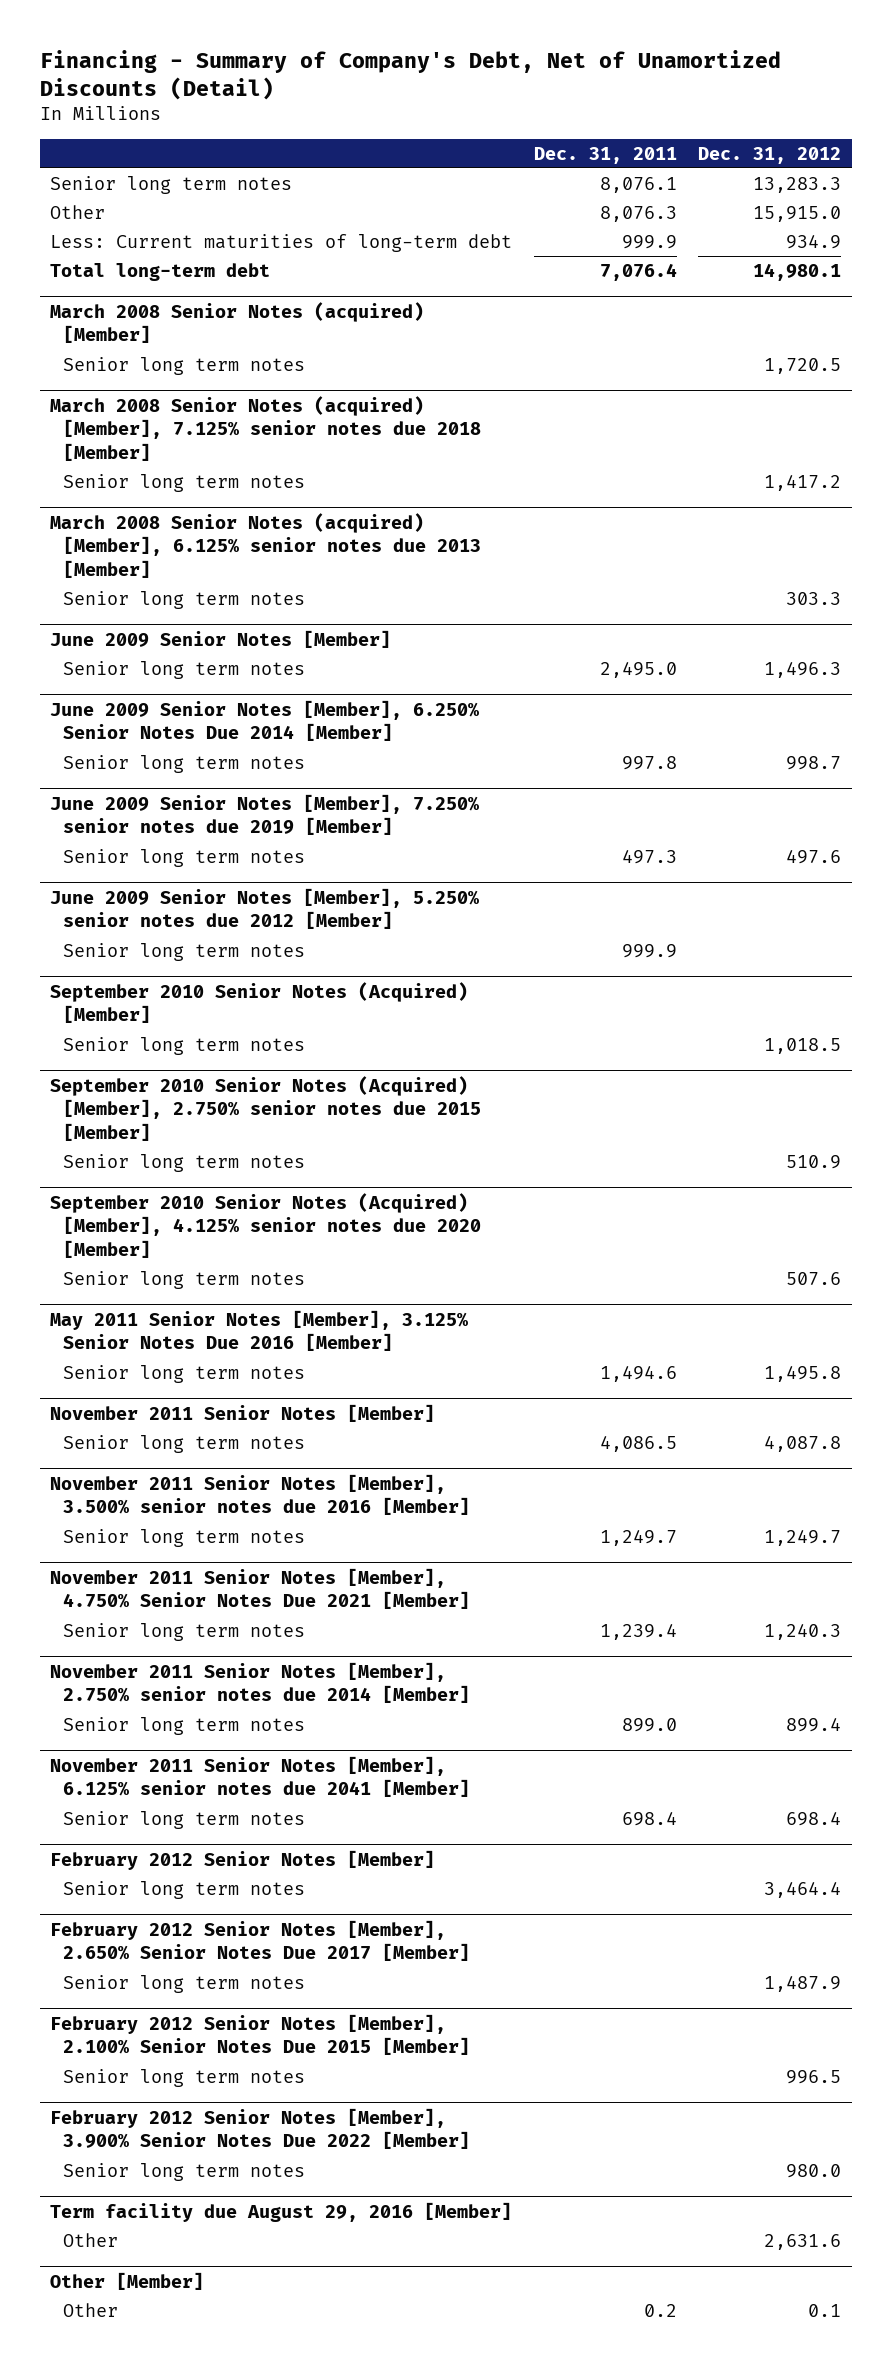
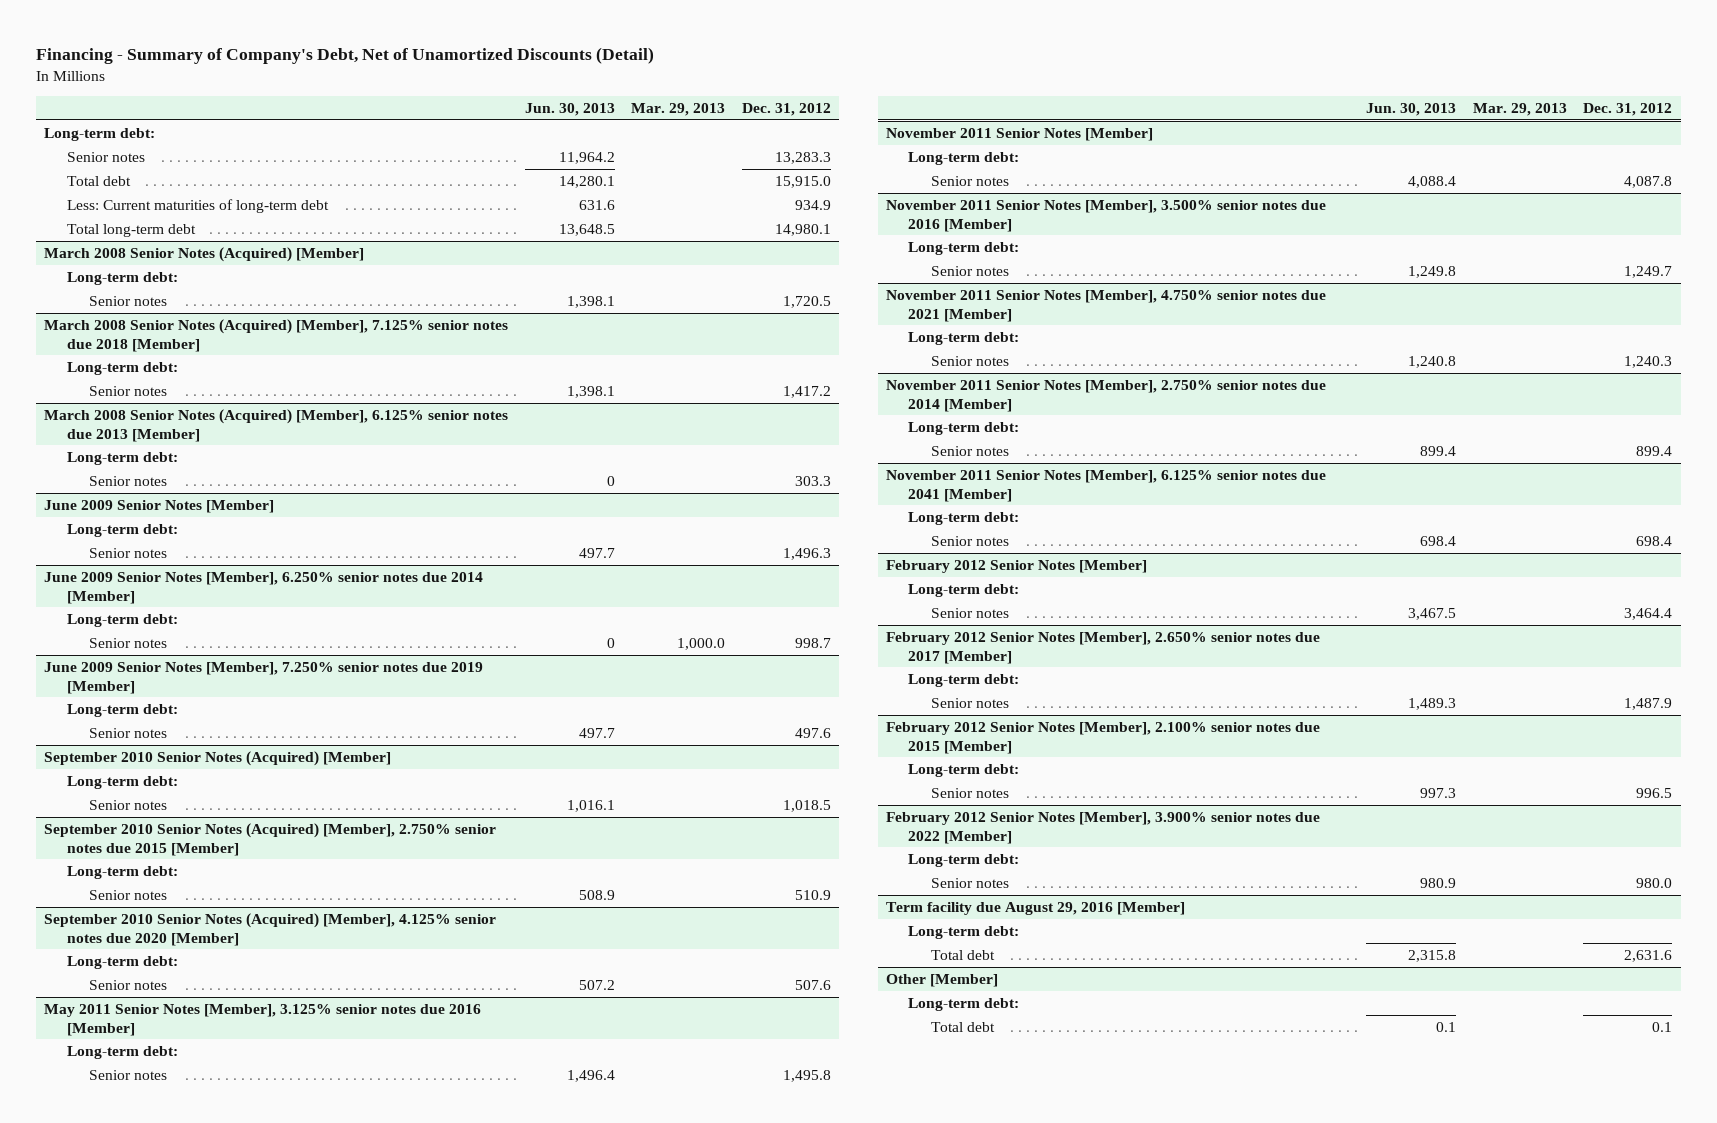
- | Dec. 31, 2011 | Dec. 31, 2012
+ | Jun. 30, 2013 | Mar. 29, 2013 | Dec. 31, 2012
- Senior long term notes | 8,076.1 | 13,283.3
- Other | 8,076.3 | 15,915.0
+ Long-term debt:
+ Senior notes | 11,964.2 | | 13,283.3
+ Total debt | 14,280.1 | | 15,915.0
- March 2008 Senior Notes (acquired) [Member]
- Senior long term notes | | 1,720.5
- March 2008 Senior Notes (acquired) [Member], 7.125% senior notes due 2018 [Member]
- Senior long term notes | | 1,417.2
- March 2008 Senior Notes (acquired) [Member], 6.125% senior notes due 2013 [Member]
- Senior long term notes | | 303.3
+ March 2008 Senior Notes (Acquired) [Member]
+ Long-term debt:
+ Senior notes | 1,398.1 | | 1,720.5
+ March 2008 Senior Notes (Acquired) [Member], 7.125% senior notes due 2018 [Member]
+ Long-term debt:
+ Senior notes | 1,398.1 | | 1,417.2
+ March 2008 Senior Notes (Acquired) [Member], 6.125% senior notes due 2013 [Member]
+ Long-term debt:
+ Senior notes | 0 | | 303.3
@ June 2009 Senior Notes [Member]
- Senior long term notes | 2,495.0 | 1,496.3
- June 2009 Senior Notes [Member], 6.250% Senior Notes Due 2014 [Member]
- Senior long term notes | 997.8 | 998.7
@ June 2009 Senior Notes [Member]
+ Long-term debt:
+ Senior notes | 497.7 | | 1,496.3
+ June 2009 Senior Notes [Member], 6.250% senior notes due 2014 [Member]
+ Long-term debt:
+ Senior notes | 0 | 1,000.0 | 998.7
@ June 2009 Senior Notes [Member], 7.250% senior notes due 2019 [Member]
- Senior long term notes | 497.3 | 497.6
- June 2009 Senior Notes [Member], 5.250% senior notes due 2012 [Member]
- Senior long term notes | 999.9 |
@ June 2009 Senior Notes [Member], 7.250% senior notes due 2019 [Member]
+ Long-term debt:
+ Senior notes | 497.7 | | 497.6
@ September 2010 Senior Notes (Acquired) [Member]
- Senior long term notes | | 1,018.5
+ Long-term debt:
+ Senior notes | 1,016.1 | | 1,018.5
@ September 2010 Senior Notes (Acquired) [Member], 2.750% senior notes due 2015 [Member]
- Senior long term notes | | 510.9
+ Long-term debt:
+ Senior notes | 508.9 | | 510.9
@ September 2010 Senior Notes (Acquired) [Member], 4.125% senior notes due 2020 [Member]
- Senior long term notes | | 507.6
- May 2011 Senior Notes [Member], 3.125% Senior Notes Due 2016 [Member]
- Senior long term notes | 1,494.6 | 1,495.8
@ September 2010 Senior Notes (Acquired) [Member], 4.125% senior notes due 2020 [Member]
+ Long-term debt:
+ Senior notes | 507.2 | | 507.6
+ May 2011 Senior Notes [Member], 3.125% senior notes due 2016 [Member]
+ Long-term debt:
+ Senior notes | 1,496.4 | | 1,495.8
@ November 2011 Senior Notes [Member]
- Senior long term notes | 4,086.5 | 4,087.8
+ Long-term debt:
+ Senior notes | 4,088.4 | | 4,087.8
@ November 2011 Senior Notes [Member], 3.500% senior notes due 2016 [Member]
- Senior long term notes | 1,249.7 | 1,249.7
- November 2011 Senior Notes [Member], 4.750% Senior Notes Due 2021 [Member]
- Senior long term notes | 1,239.4 | 1,240.3
@ November 2011 Senior Notes [Member], 3.500% senior notes due 2016 [Member]
+ Long-term debt:
+ Senior notes | 1,249.8 | | 1,249.7
+ November 2011 Senior Notes [Member], 4.750% senior notes due 2021 [Member]
+ Long-term debt:
+ Senior notes | 1,240.8 | | 1,240.3
@ November 2011 Senior Notes [Member], 2.750% senior notes due 2014 [Member]
- Senior long term notes | 899.0 | 899.4
+ Long-term debt:
+ Senior notes | 899.4 | | 899.4
@ November 2011 Senior Notes [Member], 6.125% senior notes due 2041 [Member]
- Senior long term notes | 698.4 | 698.4
+ Long-term debt:
+ Senior notes | 698.4 | | 698.4
@ February 2012 Senior Notes [Member]
- Senior long term notes | | 3,464.4
- February 2012 Senior Notes [Member], 2.650% Senior Notes Due 2017 [Member]
- Senior long term notes | | 1,487.9
- February 2012 Senior Notes [Member], 2.100% Senior Notes Due 2015 [Member]
- Senior long term notes | | 996.5
- February 2012 Senior Notes [Member], 3.900% Senior Notes Due 2022 [Member]
- Senior long term notes | | 980.0
@ February 2012 Senior Notes [Member]
+ Long-term debt:
+ Senior notes | 3,467.5 | | 3,464.4
+ February 2012 Senior Notes [Member], 2.650% senior notes due 2017 [Member]
+ Long-term debt:
+ Senior notes | 1,489.3 | | 1,487.9
+ February 2012 Senior Notes [Member], 2.100% senior notes due 2015 [Member]
+ Long-term debt:
+ Senior notes | 997.3 | | 996.5
+ February 2012 Senior Notes [Member], 3.900% senior notes due 2022 [Member]
+ Long-term debt:
+ Senior notes | 980.9 | | 980.0
@ Term facility due August 29, 2016 [Member]
- Other | | 2,631.6
+ Long-term debt:
+ Total debt | 2,315.8 | | 2,631.6
@ Other [Member]
- Other | 0.2 | 0.1
+ Long-term debt:
+ Total debt | 0.1 | | 0.1

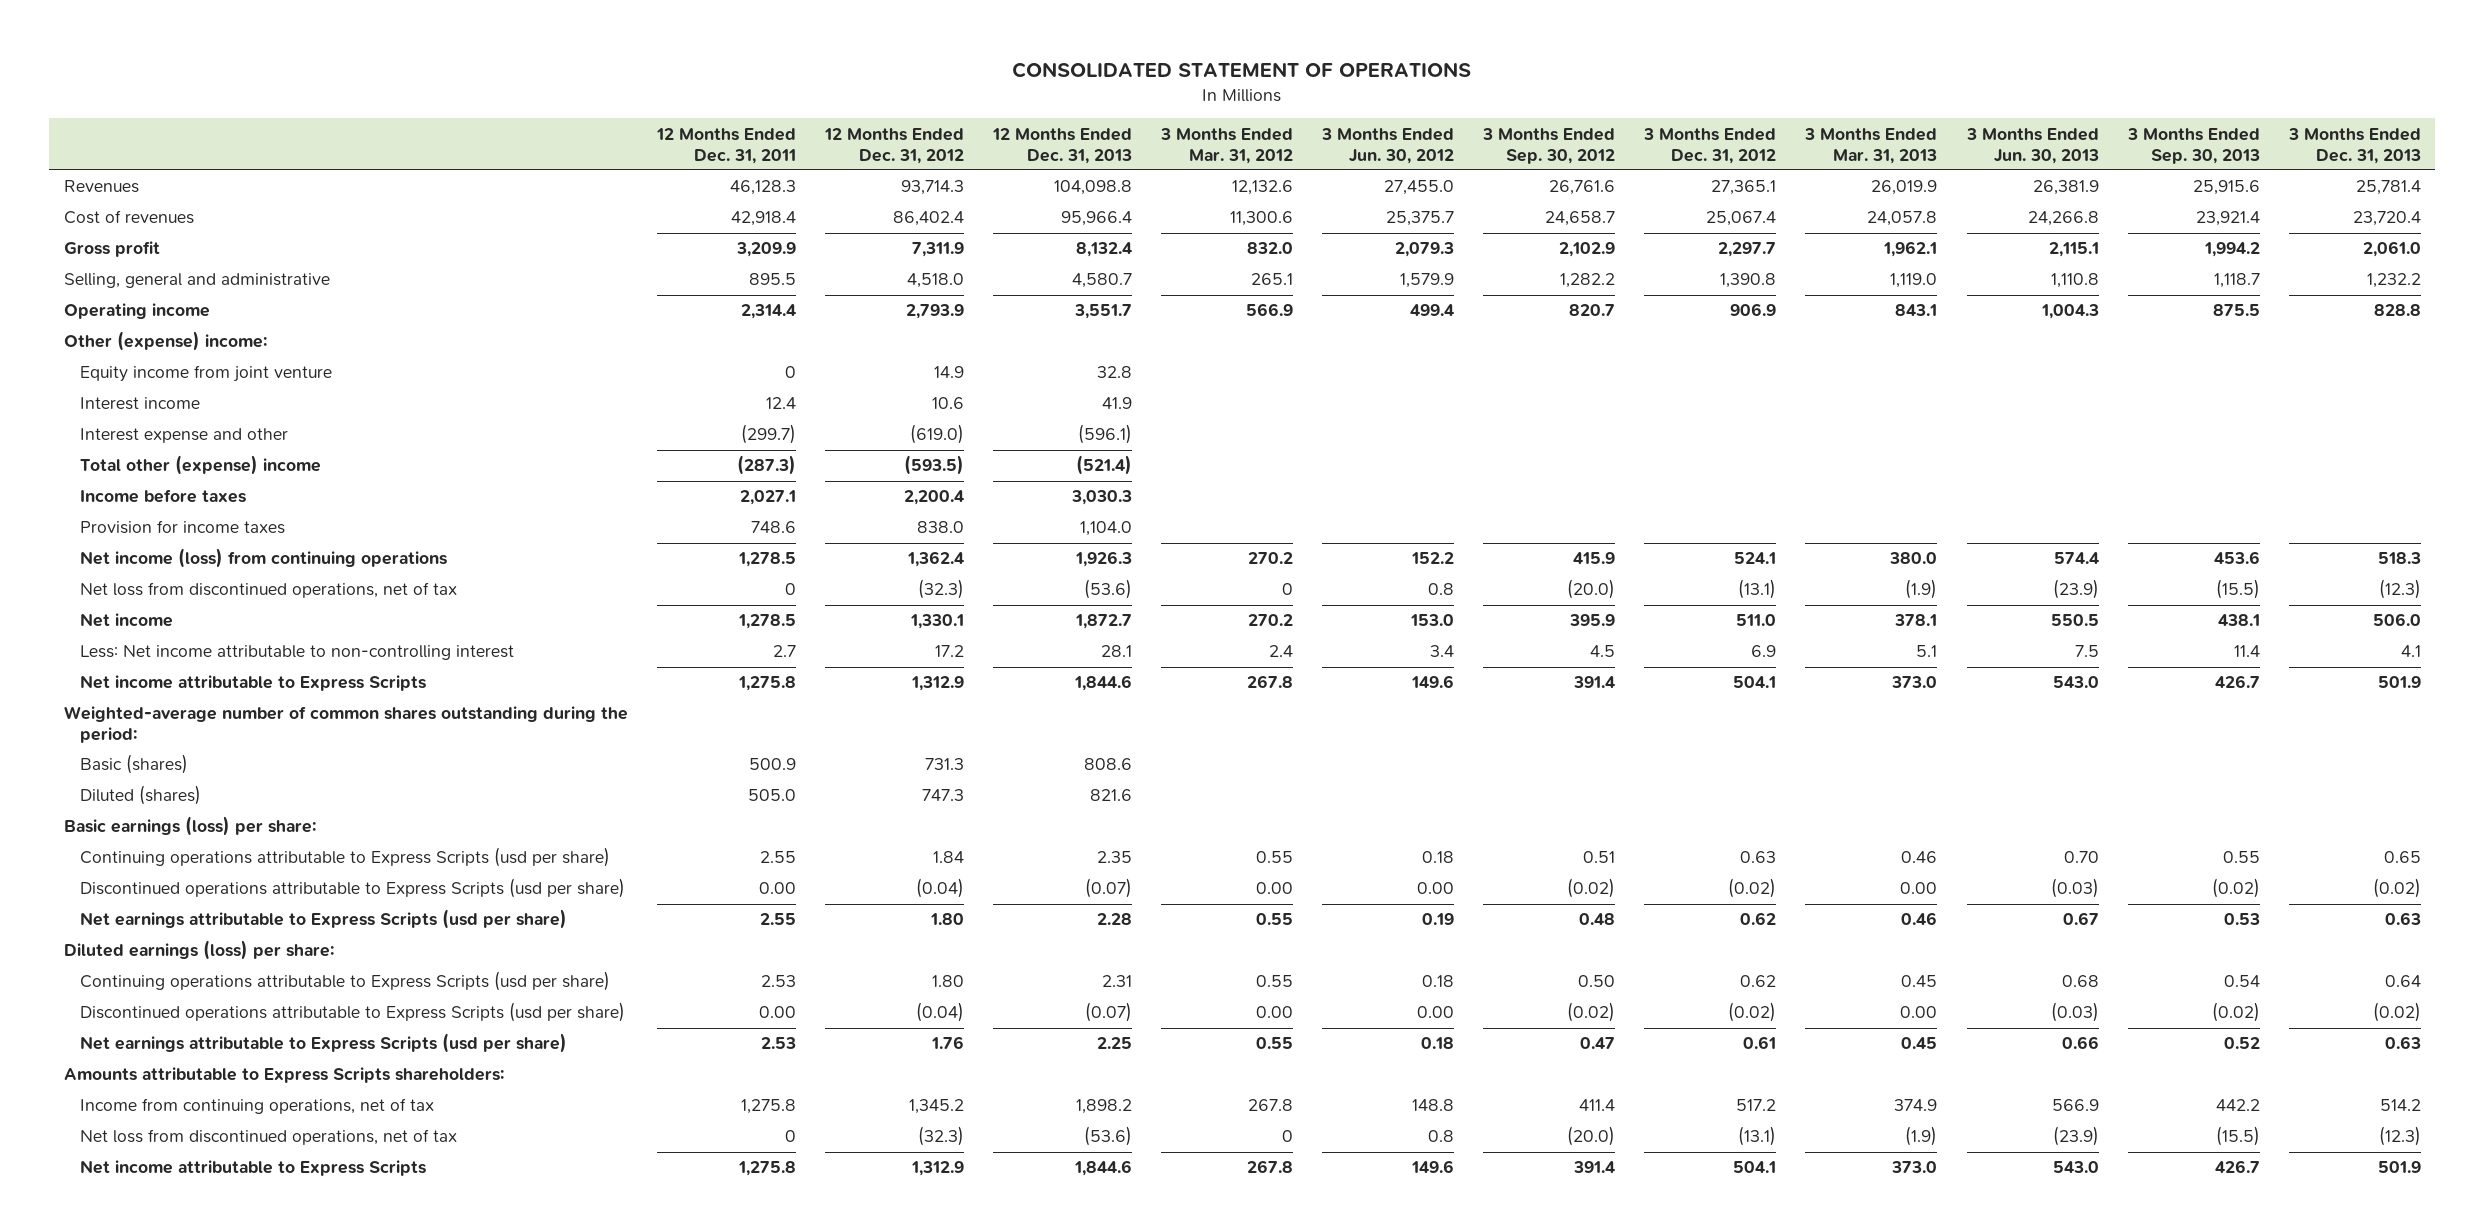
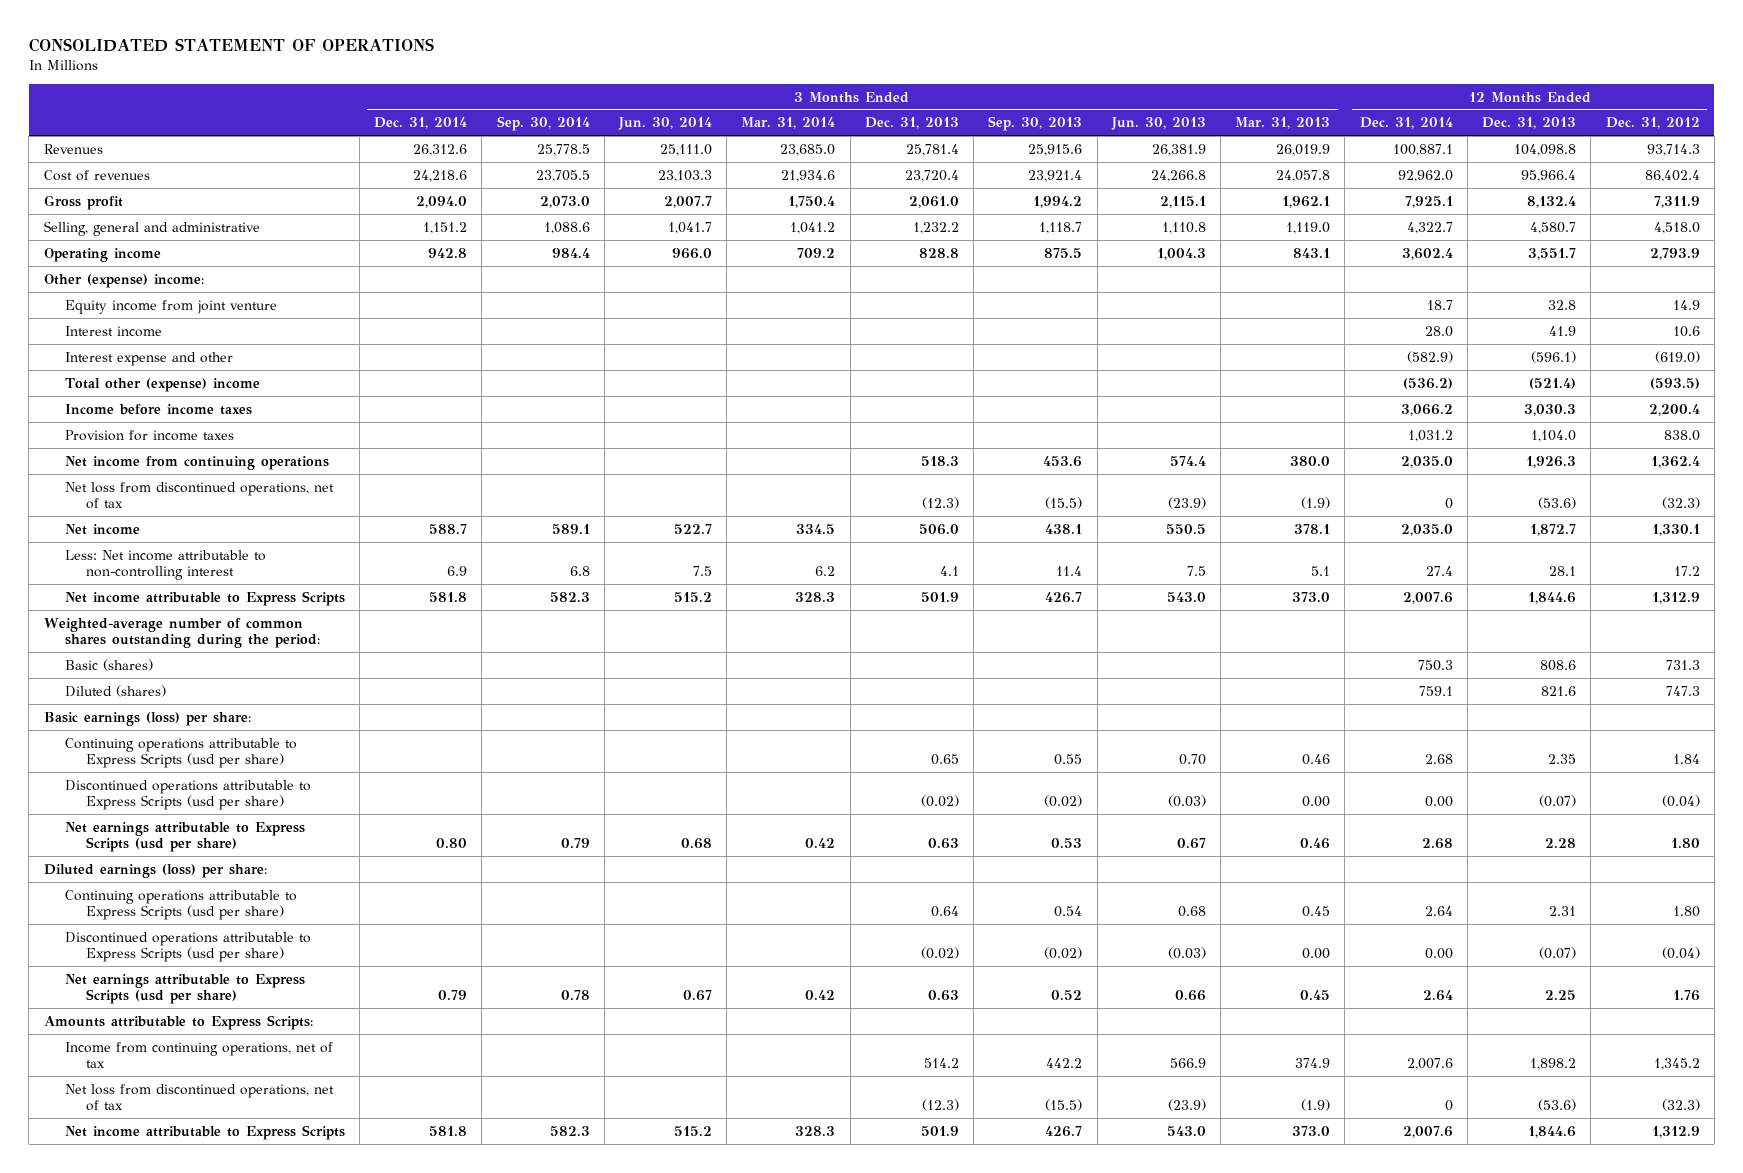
- | 12 Months Ended Dec. 31, 2011 | 12 Months Ended Dec. 31, 2012 | 12 Months Ended Dec. 31, 2013 | 3 Months Ended Mar. 31, 2012 | 3 Months Ended Jun. 30, 2012 | 3 Months Ended Sep. 30, 2012 | 3 Months Ended Dec. 31, 2012 | 3 Months Ended Mar. 31, 2013 | 3 Months Ended Jun. 30, 2013 | 3 Months Ended Sep. 30, 2013 | 3 Months Ended Dec. 31, 2013
+ | 3 Months Ended Dec. 31, 2014 | 3 Months Ended Sep. 30, 2014 | 3 Months Ended Jun. 30, 2014 | 3 Months Ended Mar. 31, 2014 | 3 Months Ended Dec. 31, 2013 | 3 Months Ended Sep. 30, 2013 | 3 Months Ended Jun. 30, 2013 | 3 Months Ended Mar. 31, 2013 | 12 Months Ended Dec. 31, 2014 | 12 Months Ended Dec. 31, 2013 | 12 Months Ended Dec. 31, 2012
- Income before taxes | 2,027.1 | 2,200.4 | 3,030.3 | | | | | | | |
+ Income before income taxes | | | | | | | | | 3,066.2 | 3,030.3 | 2,200.4
- Net income (loss) from continuing operations | 1,278.5 | 1,362.4 | 1,926.3 | 270.2 | 152.2 | 415.9 | 524.1 | 380.0 | 574.4 | 453.6 | 518.3
+ Net income from continuing operations | | | | | 518.3 | 453.6 | 574.4 | 380.0 | 2,035.0 | 1,926.3 | 1,362.4
- Amounts attributable to Express Scripts shareholders:
+ Amounts attributable to Express Scripts:

